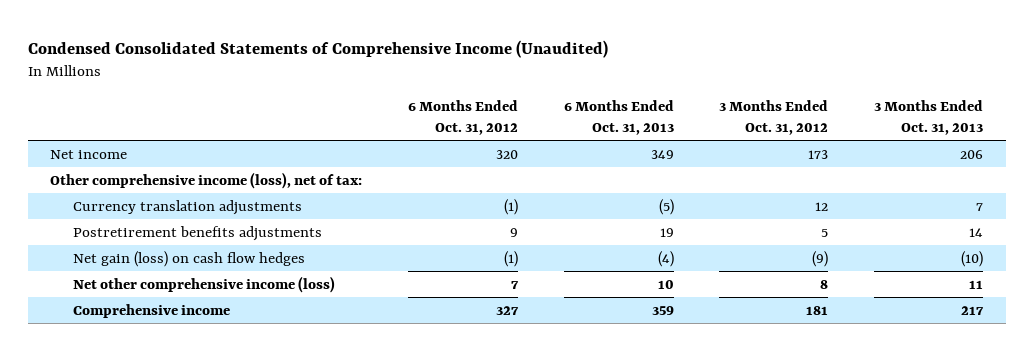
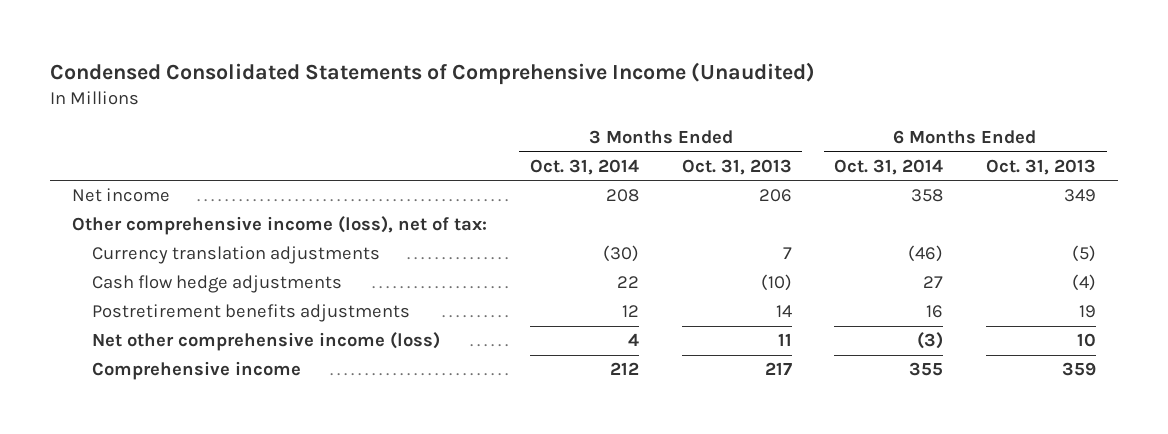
- | 6 Months Ended Oct. 31, 2012 | 6 Months Ended Oct. 31, 2013 | 3 Months Ended Oct. 31, 2012 | 3 Months Ended Oct. 31, 2013
+ | 3 Months Ended Oct. 31, 2014 | 3 Months Ended Oct. 31, 2013 | 6 Months Ended Oct. 31, 2014 | 6 Months Ended Oct. 31, 2013
+ Cash flow hedge adjustments | 22 | (10) | 27 | (4)
- Net gain (loss) on cash flow hedges | (1) | (4) | (9) | (10)

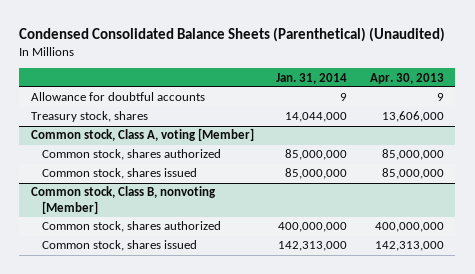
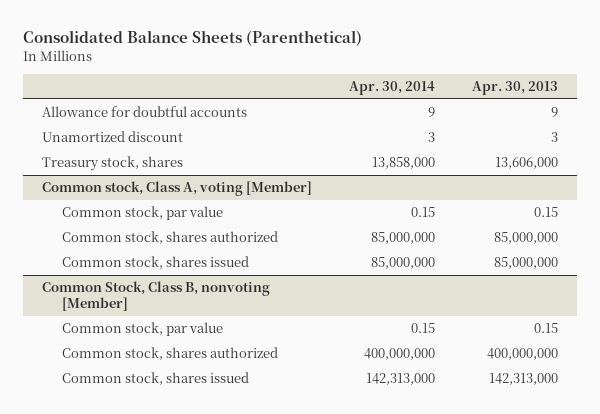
- Condensed Consolidated Balance Sheets (Parenthetical) (Unaudited)
+ Consolidated Balance Sheets (Parenthetical)
- | Jan. 31, 2014 | Apr. 30, 2013
+ | Apr. 30, 2014 | Apr. 30, 2013
+ Unamortized discount | 3 | 3
@ Common stock, Class A, voting [Member]
+ Common stock, par value | 0.15 | 0.15
- Common stock, Class B, nonvoting [Member]
+ Common Stock, Class B, nonvoting [Member]
+ Common stock, par value | 0.15 | 0.15

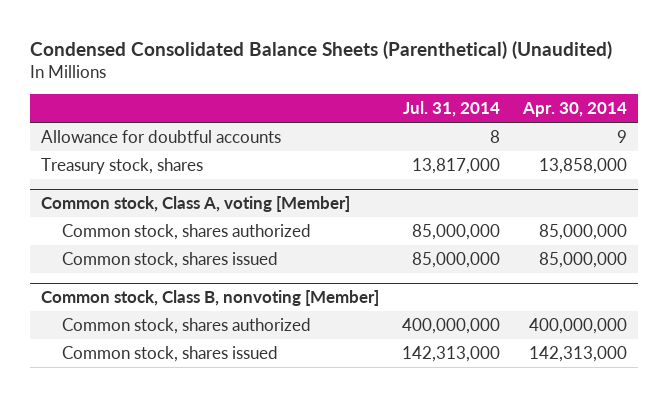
- Consolidated Balance Sheets (Parenthetical)
+ Condensed Consolidated Balance Sheets (Parenthetical) (Unaudited)
- | Apr. 30, 2014 | Apr. 30, 2013
+ | Jul. 31, 2014 | Apr. 30, 2014
- Unamortized discount | 3 | 3
@ Common stock, Class A, voting [Member]
- Common stock, par value | 0.15 | 0.15
- Common Stock, Class B, nonvoting [Member]
- Common stock, par value | 0.15 | 0.15
+ Common stock, Class B, nonvoting [Member]

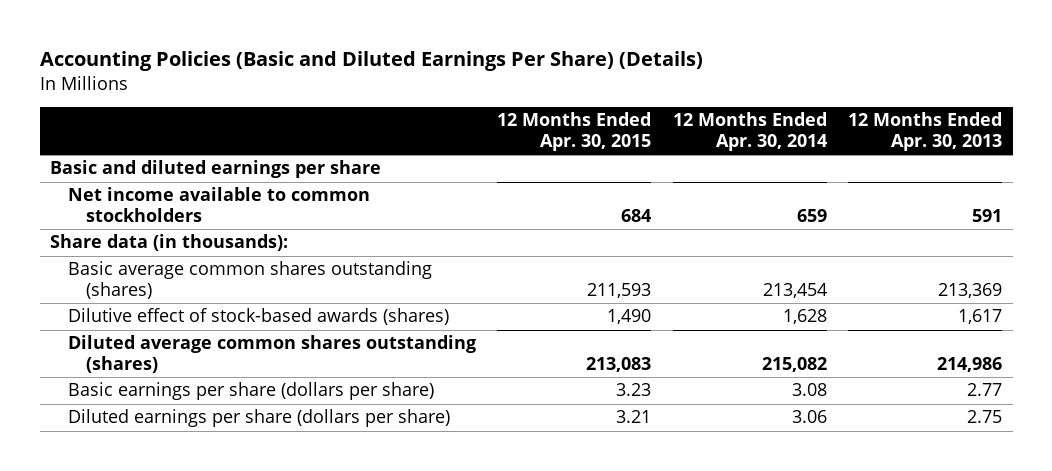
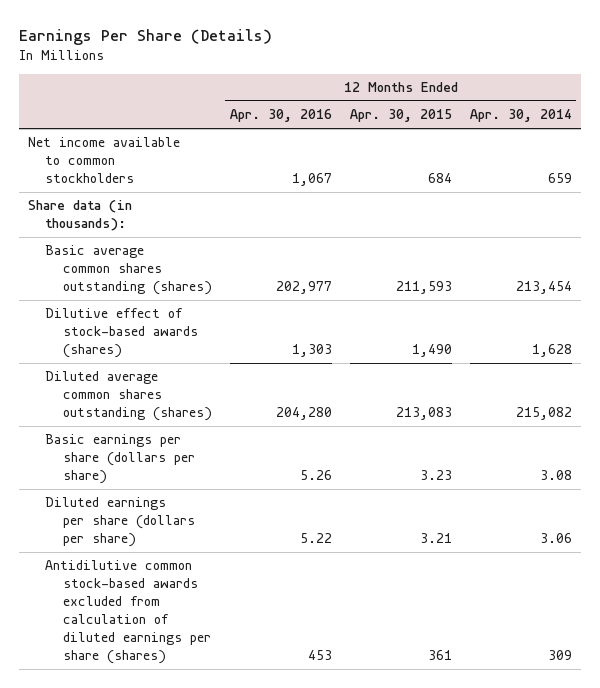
- Accounting Policies (Basic and Diluted Earnings Per Share) (Details)
+ Earnings Per Share (Details)
- | 12 Months Ended Apr. 30, 2015 | 12 Months Ended Apr. 30, 2014 | 12 Months Ended Apr. 30, 2013
+ | 12 Months Ended Apr. 30, 2016 | 12 Months Ended Apr. 30, 2015 | 12 Months Ended Apr. 30, 2014
- Basic and diluted earnings per share
+ Antidilutive common stock-based awards excluded from calculation of diluted earnings per share (shares) | 453 | 361 | 309

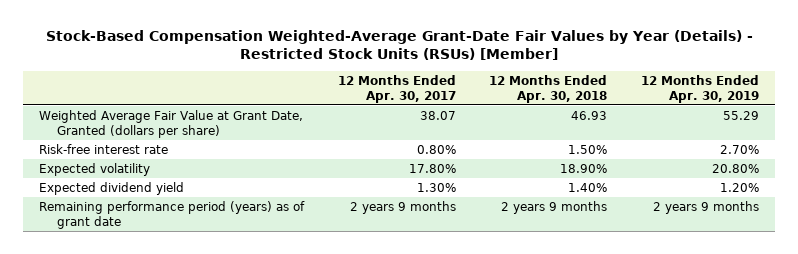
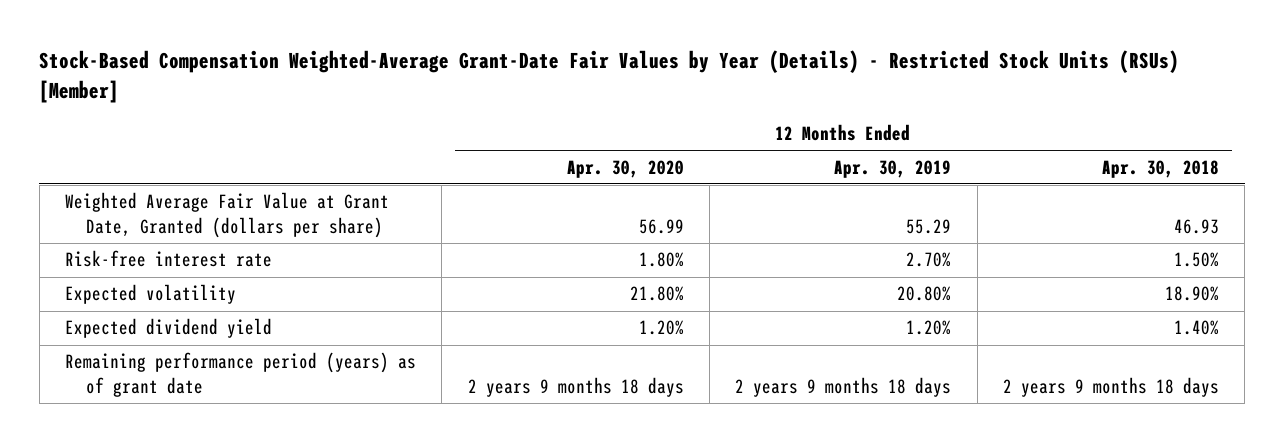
- | 12 Months Ended Apr. 30, 2017 | 12 Months Ended Apr. 30, 2018 | 12 Months Ended Apr. 30, 2019
+ | 12 Months Ended Apr. 30, 2020 | 12 Months Ended Apr. 30, 2019 | 12 Months Ended Apr. 30, 2018
- Remaining performance period (years) as of grant date | 2 years 9 months | 2 years 9 months | 2 years 9 months
+ Remaining performance period (years) as of grant date | 2 years 9 months 18 days | 2 years 9 months 18 days | 2 years 9 months 18 days

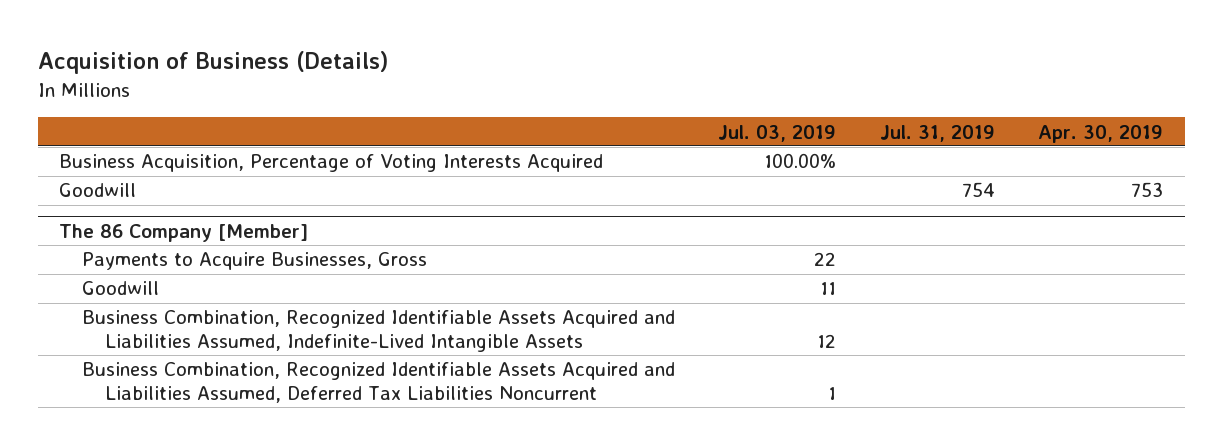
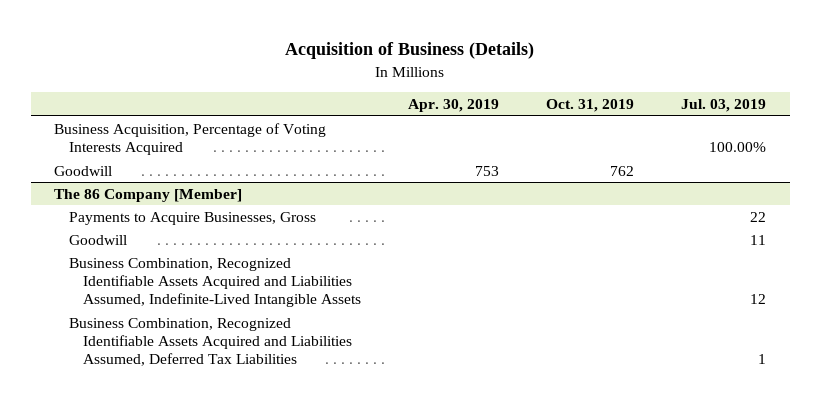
- | Jul. 03, 2019 | Jul. 31, 2019 | Apr. 30, 2019
+ | Apr. 30, 2019 | Oct. 31, 2019 | Jul. 03, 2019
@ The 86 Company [Member]
- Business Combination, Recognized Identifiable Assets Acquired and Liabilities Assumed, Deferred Tax Liabilities Noncurrent | 1 | |
+ Business Combination, Recognized Identifiable Assets Acquired and Liabilities Assumed, Deferred Tax Liabilities | | | 1

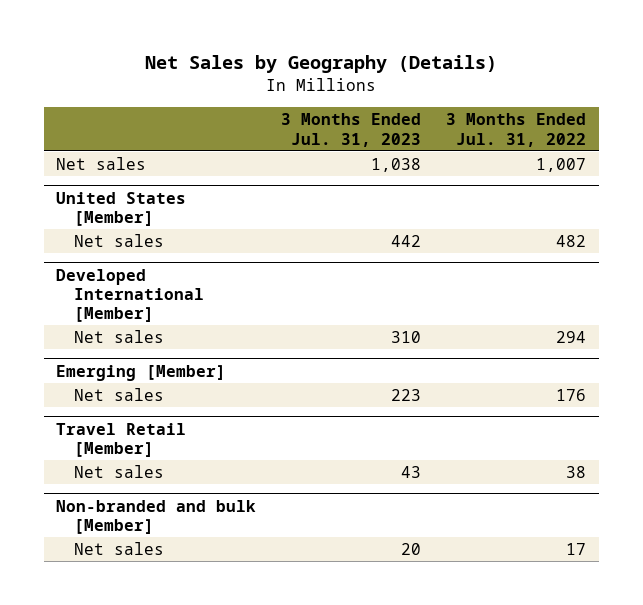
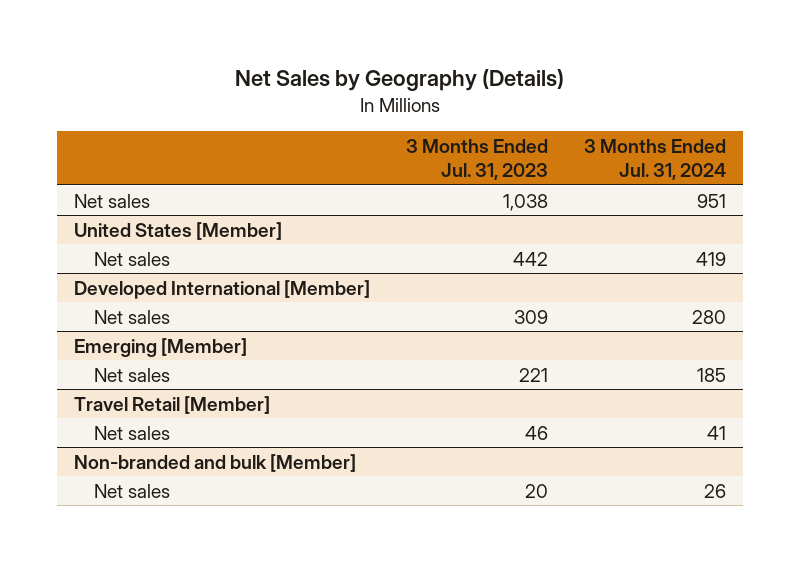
- | 3 Months Ended Jul. 31, 2023 | 3 Months Ended Jul. 31, 2022
+ | 3 Months Ended Jul. 31, 2023 | 3 Months Ended Jul. 31, 2024
@ Developed International [Member]
- Net sales | 310 | 294
+ Net sales | 309 | 280
@ Emerging [Member]
- Net sales | 223 | 176
+ Net sales | 221 | 185
@ Travel Retail [Member]
- Net sales | 43 | 38
+ Net sales | 46 | 41

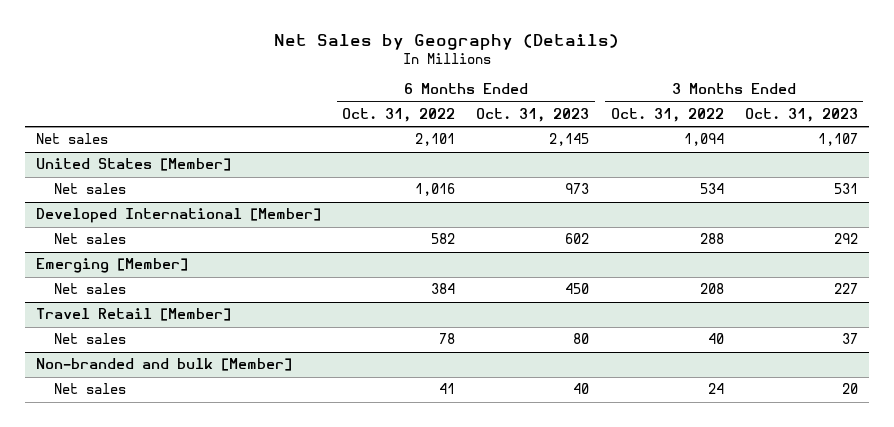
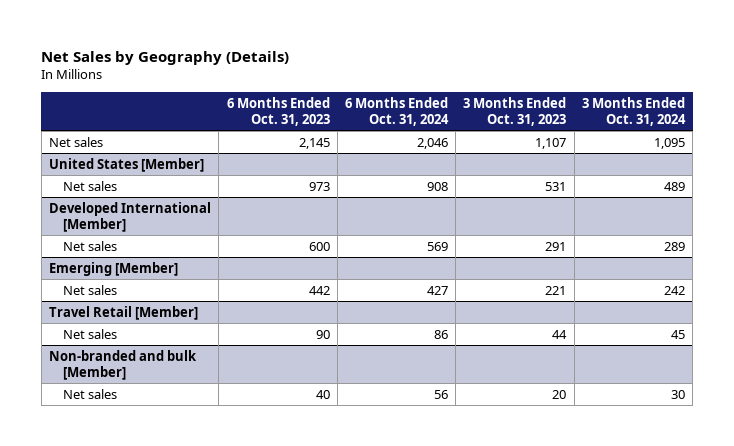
- | 6 Months Ended Oct. 31, 2022 | 6 Months Ended Oct. 31, 2023 | 3 Months Ended Oct. 31, 2022 | 3 Months Ended Oct. 31, 2023
+ | 6 Months Ended Oct. 31, 2023 | 6 Months Ended Oct. 31, 2024 | 3 Months Ended Oct. 31, 2023 | 3 Months Ended Oct. 31, 2024
@ Developed International [Member]
- Net sales | 582 | 602 | 288 | 292
+ Net sales | 600 | 569 | 291 | 289
@ Emerging [Member]
- Net sales | 384 | 450 | 208 | 227
+ Net sales | 442 | 427 | 221 | 242
@ Travel Retail [Member]
- Net sales | 78 | 80 | 40 | 37
+ Net sales | 90 | 86 | 44 | 45

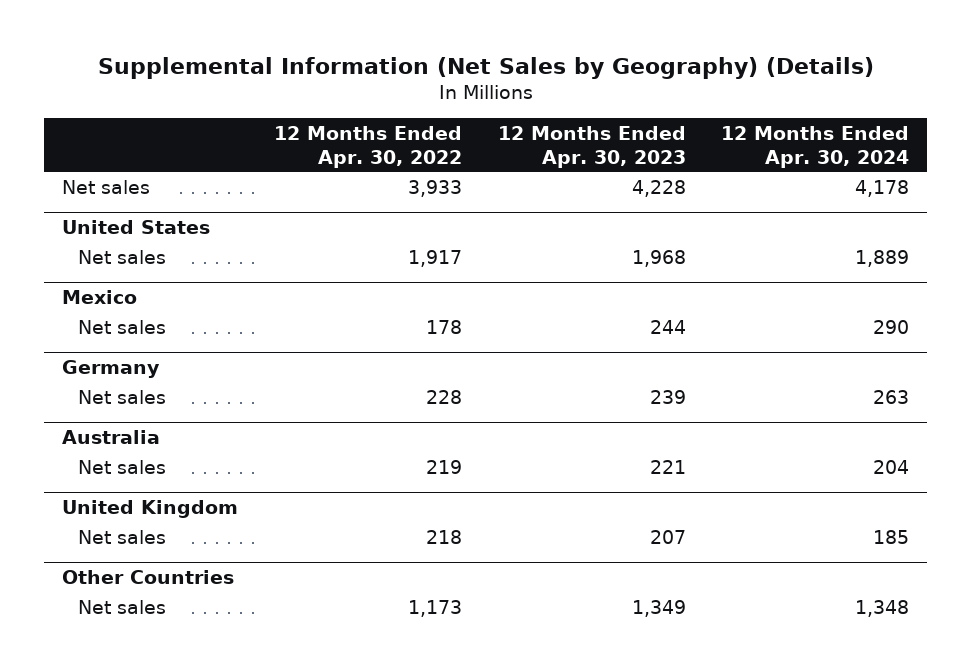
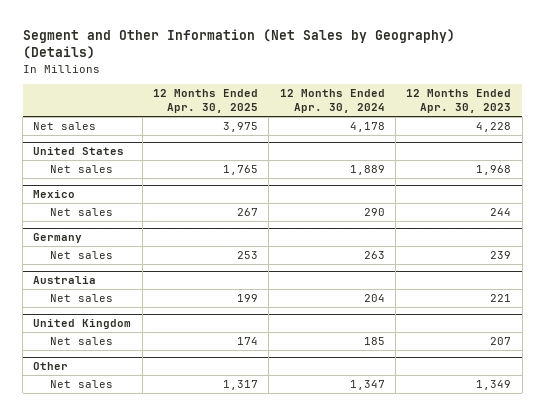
- Supplemental Information (Net Sales by Geography) (Details)
+ Segment and Other Information (Net Sales by Geography) (Details)
- | 12 Months Ended Apr. 30, 2022 | 12 Months Ended Apr. 30, 2023 | 12 Months Ended Apr. 30, 2024
+ | 12 Months Ended Apr. 30, 2025 | 12 Months Ended Apr. 30, 2024 | 12 Months Ended Apr. 30, 2023
- Other Countries
- Net sales | 1,173 | 1,349 | 1,348
+ Other
+ Net sales | 1,317 | 1,347 | 1,349

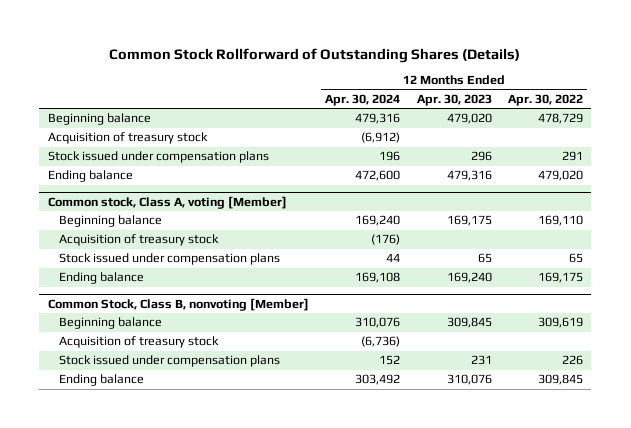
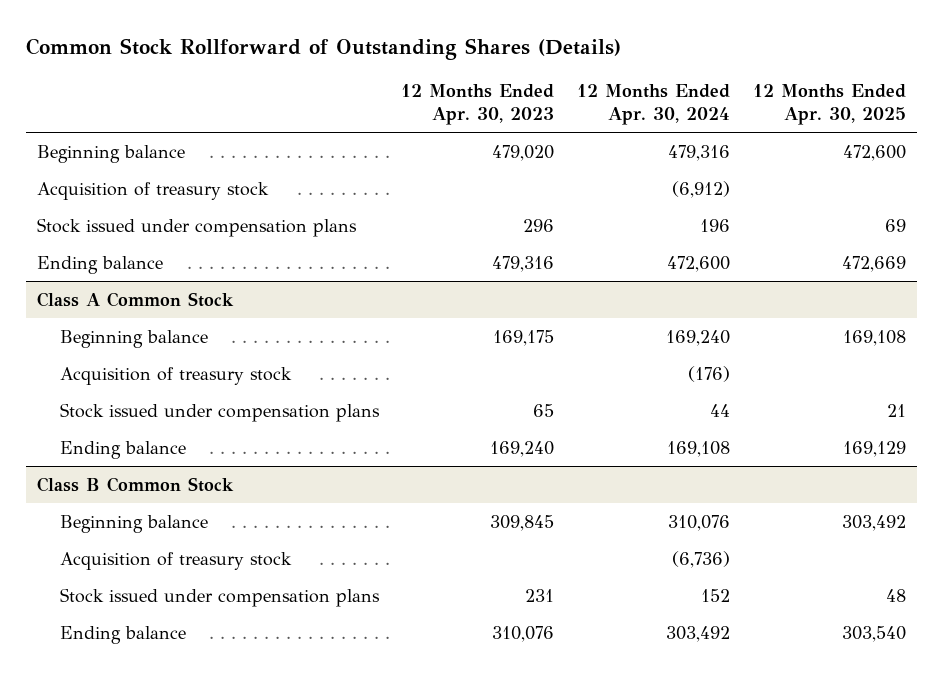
- | 12 Months Ended Apr. 30, 2024 | 12 Months Ended Apr. 30, 2023 | 12 Months Ended Apr. 30, 2022
+ | 12 Months Ended Apr. 30, 2023 | 12 Months Ended Apr. 30, 2024 | 12 Months Ended Apr. 30, 2025
- Common stock, Class A, voting [Member]
+ Class A Common Stock
- Common Stock, Class B, nonvoting [Member]
+ Class B Common Stock

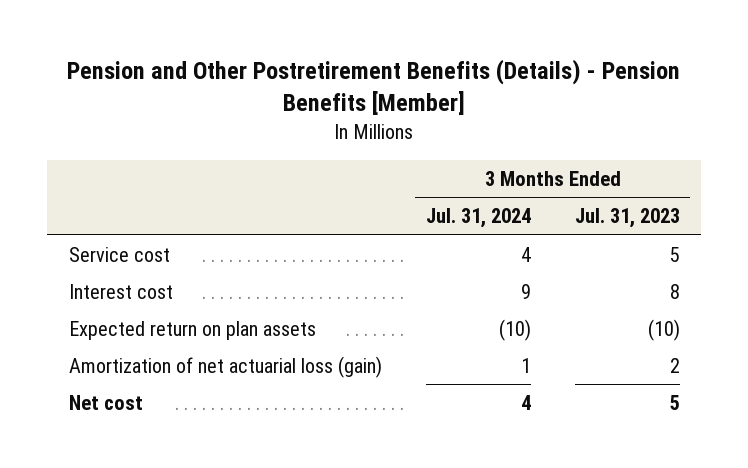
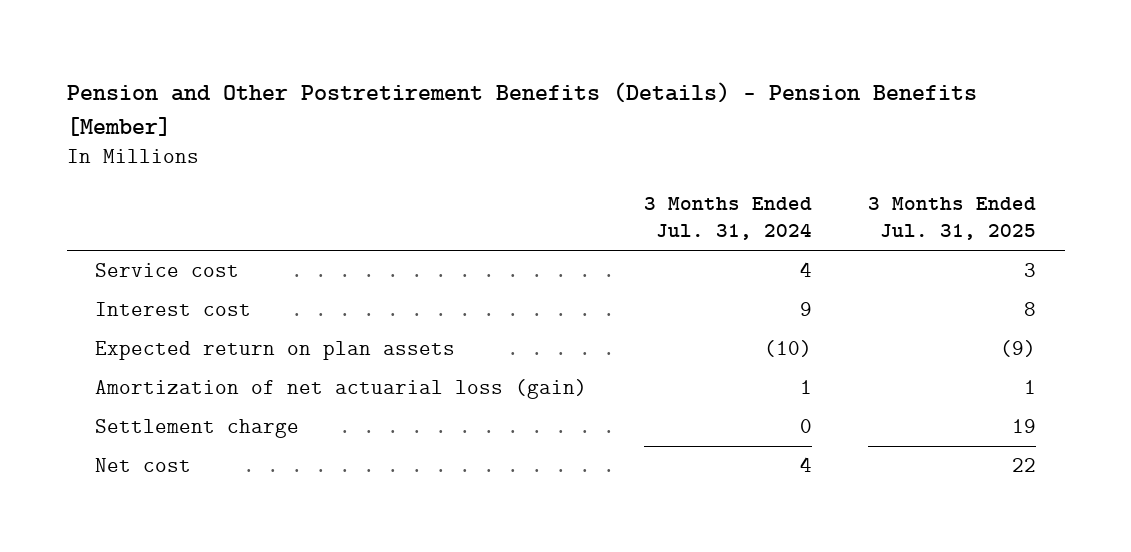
- | 3 Months Ended Jul. 31, 2024 | 3 Months Ended Jul. 31, 2023
+ | 3 Months Ended Jul. 31, 2024 | 3 Months Ended Jul. 31, 2025
+ Settlement charge | 0 | 19

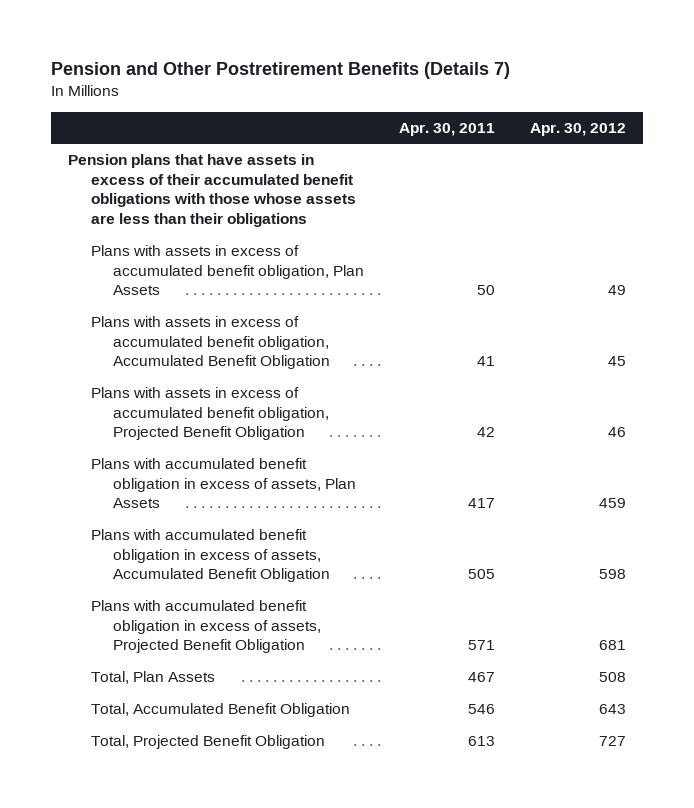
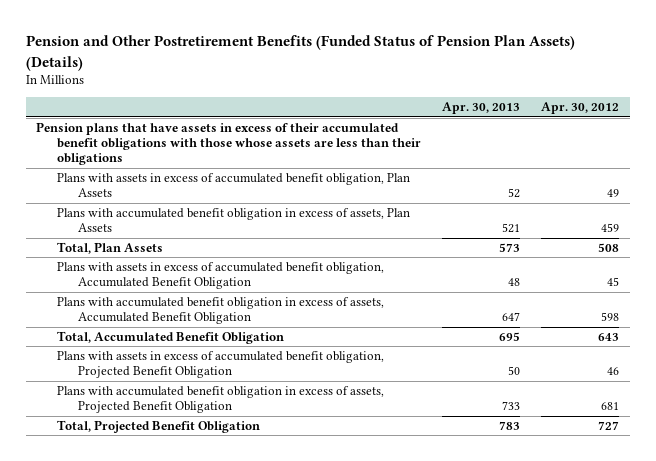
- Pension and Other Postretirement Benefits (Details 7)
+ Pension and Other Postretirement Benefits (Funded Status of Pension Plan Assets) (Details)
- | Apr. 30, 2011 | Apr. 30, 2012
+ | Apr. 30, 2013 | Apr. 30, 2012
moved down: Plans with assets in excess of accumulated benefit obligation, Accumulated Benefit Obligation | 48 | 45
moved down: Plans with accumulated benefit obligation in excess of assets, Accumulated Benefit Obligation | 647 | 598
moved down: Plans with assets in excess of accumulated benefit obligation, Projected Benefit Obligation | 50 | 46
moved down: Plans with accumulated benefit obligation in excess of assets, Projected Benefit Obligation | 733 | 681

